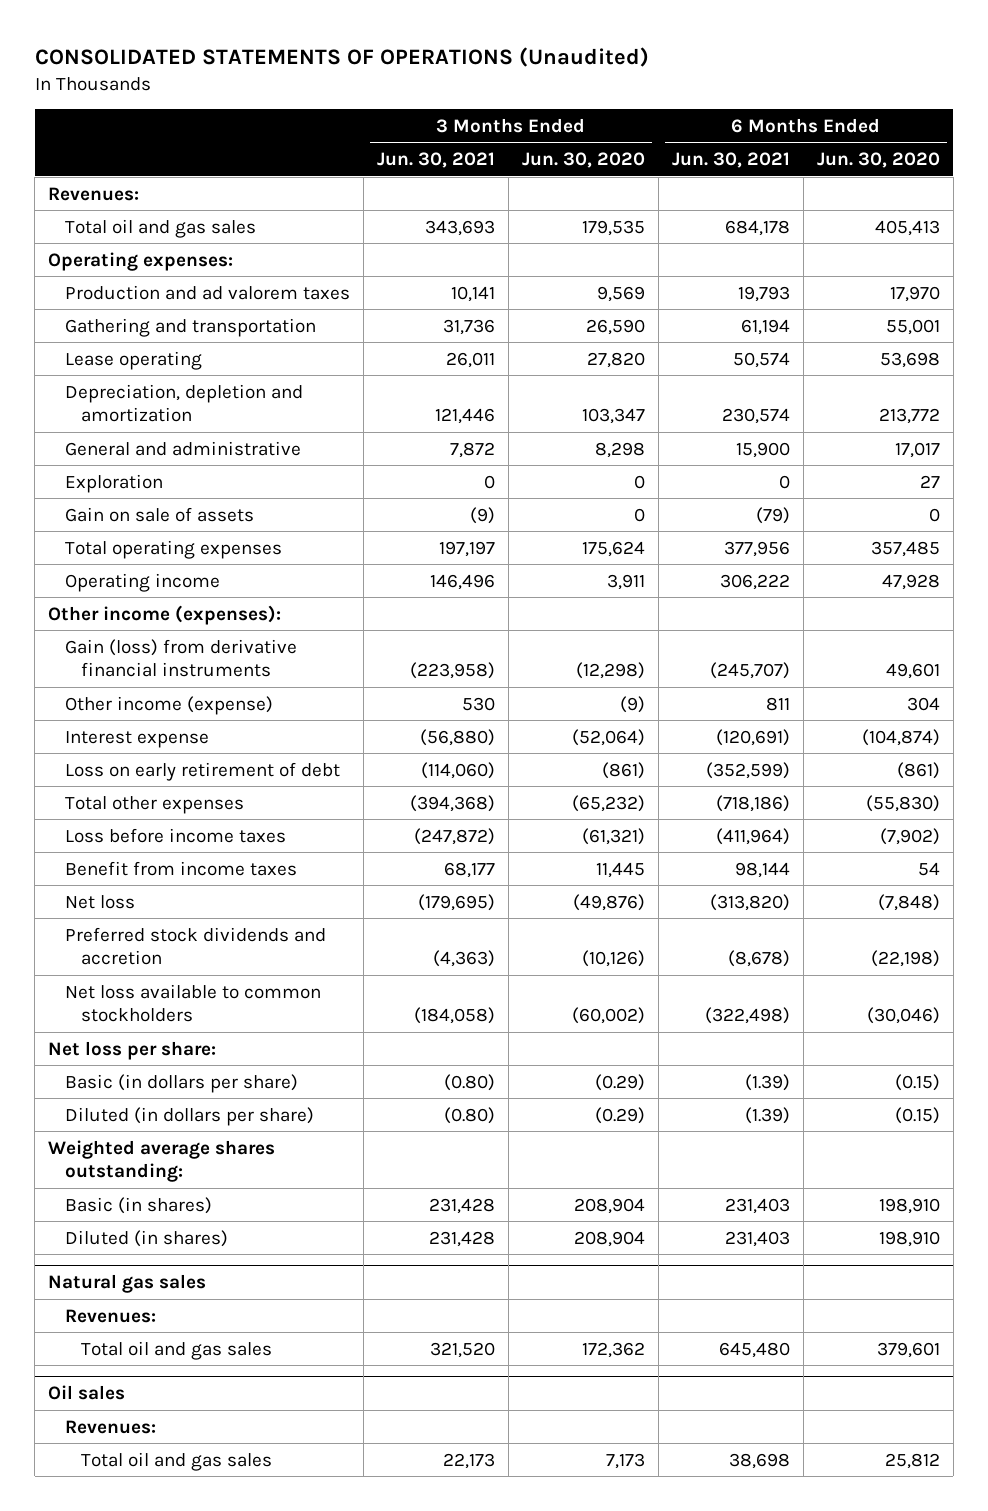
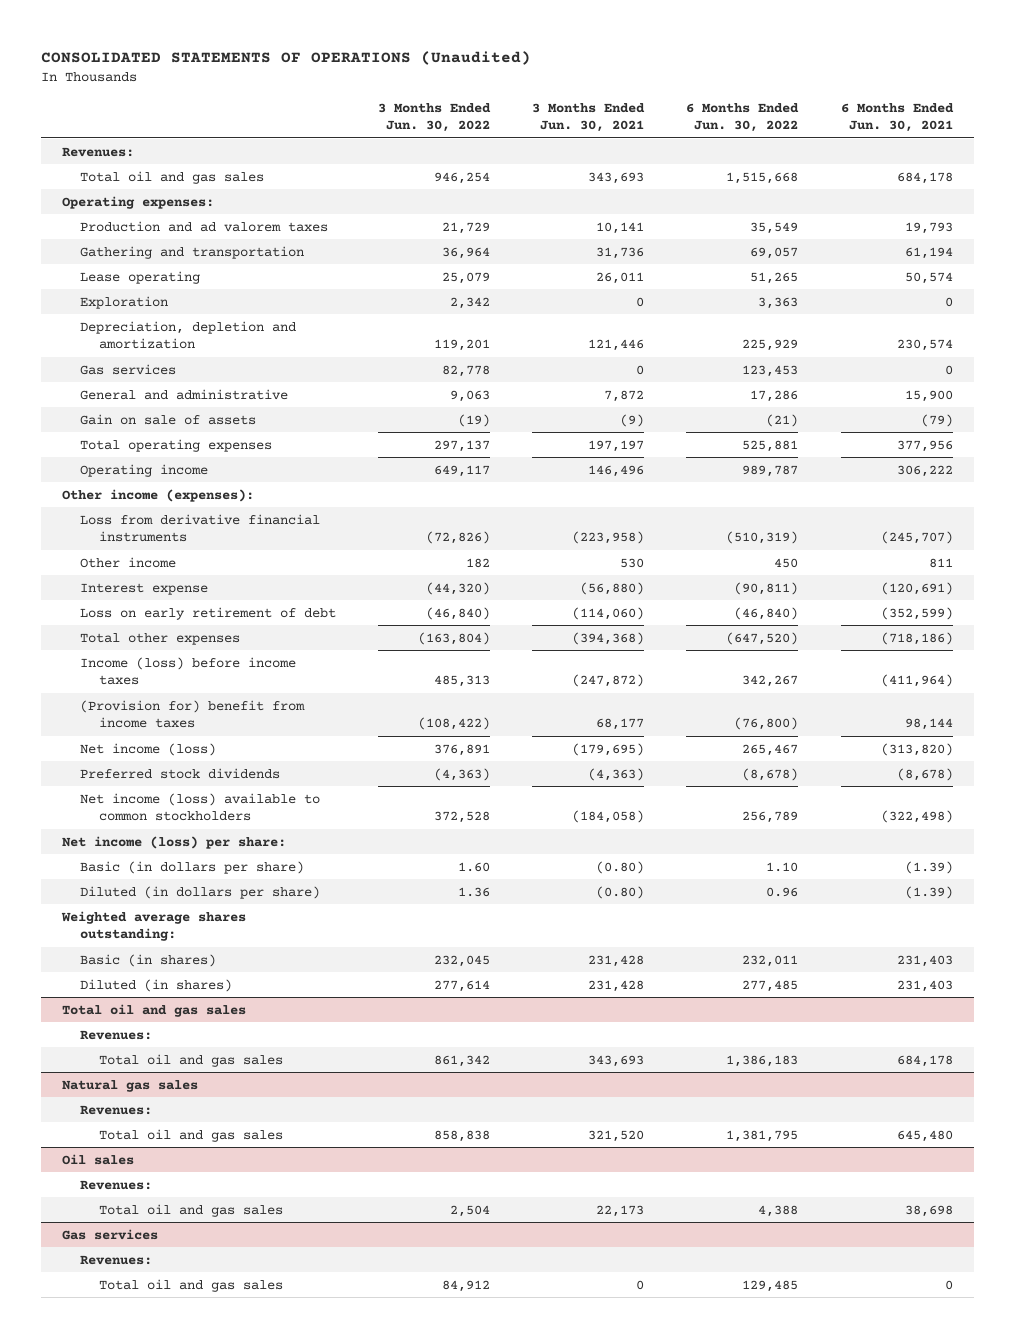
- | 3 Months Ended Jun. 30, 2021 | 3 Months Ended Jun. 30, 2020 | 6 Months Ended Jun. 30, 2021 | 6 Months Ended Jun. 30, 2020
+ | 3 Months Ended Jun. 30, 2022 | 3 Months Ended Jun. 30, 2021 | 6 Months Ended Jun. 30, 2022 | 6 Months Ended Jun. 30, 2021
moved up: Exploration | 2,342 | 0 | 3,363 | 0
+ Gas services | 82,778 | 0 | 123,453 | 0
- Gain (loss) from derivative financial instruments | (223,958) | (12,298) | (245,707) | 49,601
- Other income (expense) | 530 | (9) | 811 | 304
+ Loss from derivative financial instruments | (72,826) | (223,958) | (510,319) | (245,707)
+ Other income | 182 | 530 | 450 | 811
- Loss before income taxes | (247,872) | (61,321) | (411,964) | (7,902)
- Benefit from income taxes | 68,177 | 11,445 | 98,144 | 54
- Net loss | (179,695) | (49,876) | (313,820) | (7,848)
- Preferred stock dividends and accretion | (4,363) | (10,126) | (8,678) | (22,198)
- Net loss available to common stockholders | (184,058) | (60,002) | (322,498) | (30,046)
- Net loss per share:
+ Income (loss) before income taxes | 485,313 | (247,872) | 342,267 | (411,964)
+ (Provision for) benefit from income taxes | (108,422) | 68,177 | (76,800) | 98,144
+ Net income (loss) | 376,891 | (179,695) | 265,467 | (313,820)
+ Preferred stock dividends | (4,363) | (4,363) | (8,678) | (8,678)
+ Net income (loss) available to common stockholders | 372,528 | (184,058) | 256,789 | (322,498)
+ Net income (loss) per share:
+ Total oil and gas sales
+ Revenues:
+ Total oil and gas sales | 861,342 | 343,693 | 1,386,183 | 684,178
+ Gas services
+ Revenues:
+ Total oil and gas sales | 84,912 | 0 | 129,485 | 0

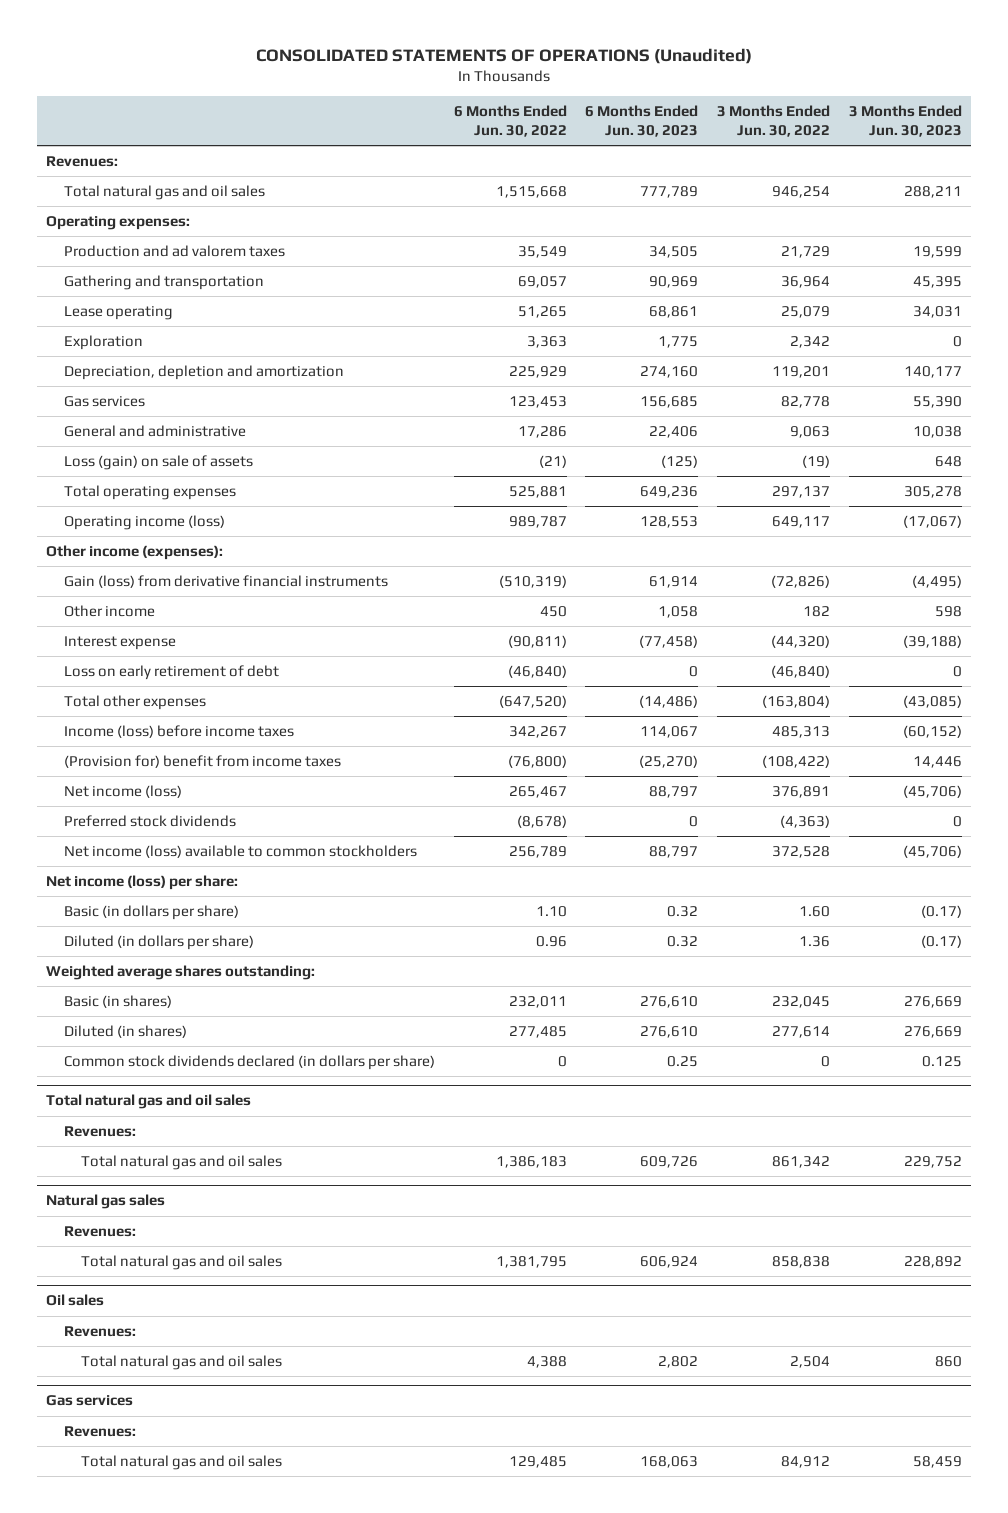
- | 3 Months Ended Jun. 30, 2022 | 3 Months Ended Jun. 30, 2021 | 6 Months Ended Jun. 30, 2022 | 6 Months Ended Jun. 30, 2021
+ | 6 Months Ended Jun. 30, 2022 | 6 Months Ended Jun. 30, 2023 | 3 Months Ended Jun. 30, 2022 | 3 Months Ended Jun. 30, 2023
- Total oil and gas sales | 946,254 | 343,693 | 1,515,668 | 684,178
+ Total natural gas and oil sales | 1,515,668 | 777,789 | 946,254 | 288,211
- Gain on sale of assets | (19) | (9) | (21) | (79)
+ Loss (gain) on sale of assets | (21) | (125) | (19) | 648
- Operating income | 649,117 | 146,496 | 989,787 | 306,222
+ Operating income (loss) | 989,787 | 128,553 | 649,117 | (17,067)
- Loss from derivative financial instruments | (72,826) | (223,958) | (510,319) | (245,707)
+ Gain (loss) from derivative financial instruments | (510,319) | 61,914 | (72,826) | (4,495)
- Total oil and gas sales
+ Common stock dividends declared (in dollars per share) | 0 | 0.25 | 0 | 0.125
+ Total natural gas and oil sales
- Total oil and gas sales | 861,342 | 343,693 | 1,386,183 | 684,178
+ Total natural gas and oil sales | 1,386,183 | 609,726 | 861,342 | 229,752
@ Natural gas sales
- Total oil and gas sales | 858,838 | 321,520 | 1,381,795 | 645,480
+ Total natural gas and oil sales | 1,381,795 | 606,924 | 858,838 | 228,892
@ Oil sales
- Total oil and gas sales | 2,504 | 22,173 | 4,388 | 38,698
+ Total natural gas and oil sales | 4,388 | 2,802 | 2,504 | 860
@ Gas services
- Total oil and gas sales | 84,912 | 0 | 129,485 | 0
+ Total natural gas and oil sales | 129,485 | 168,063 | 84,912 | 58,459

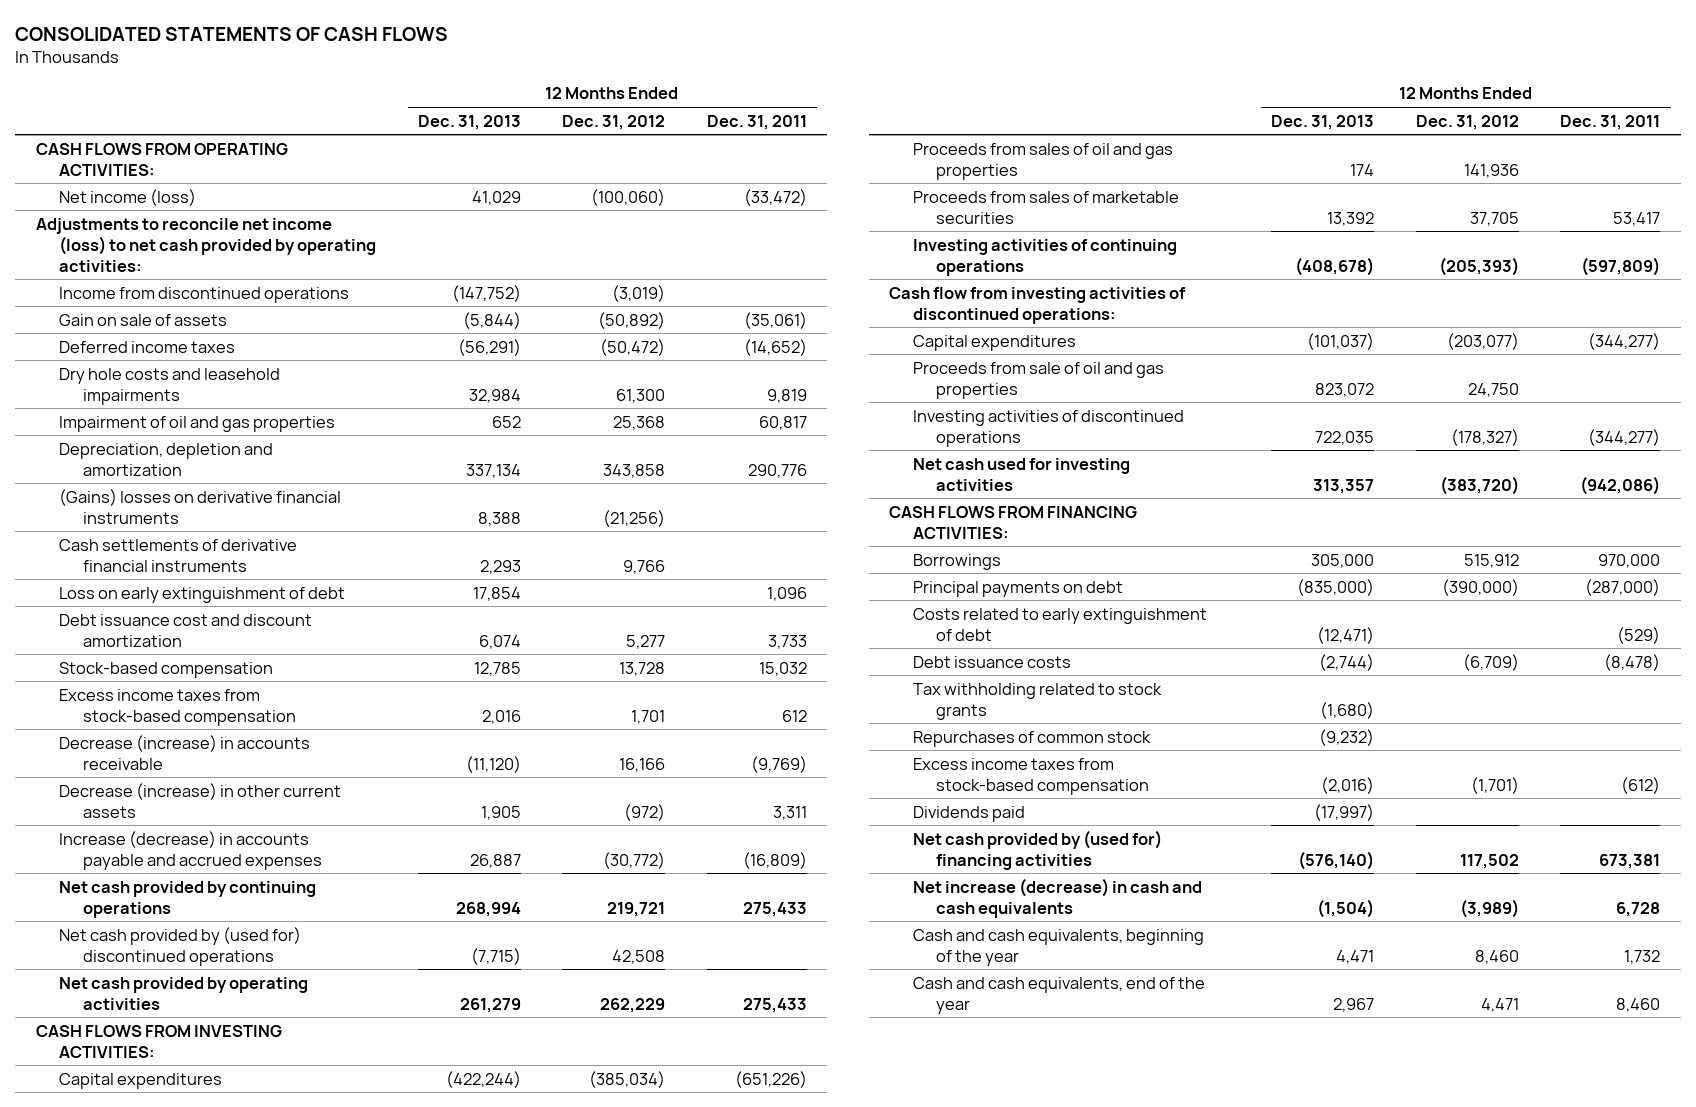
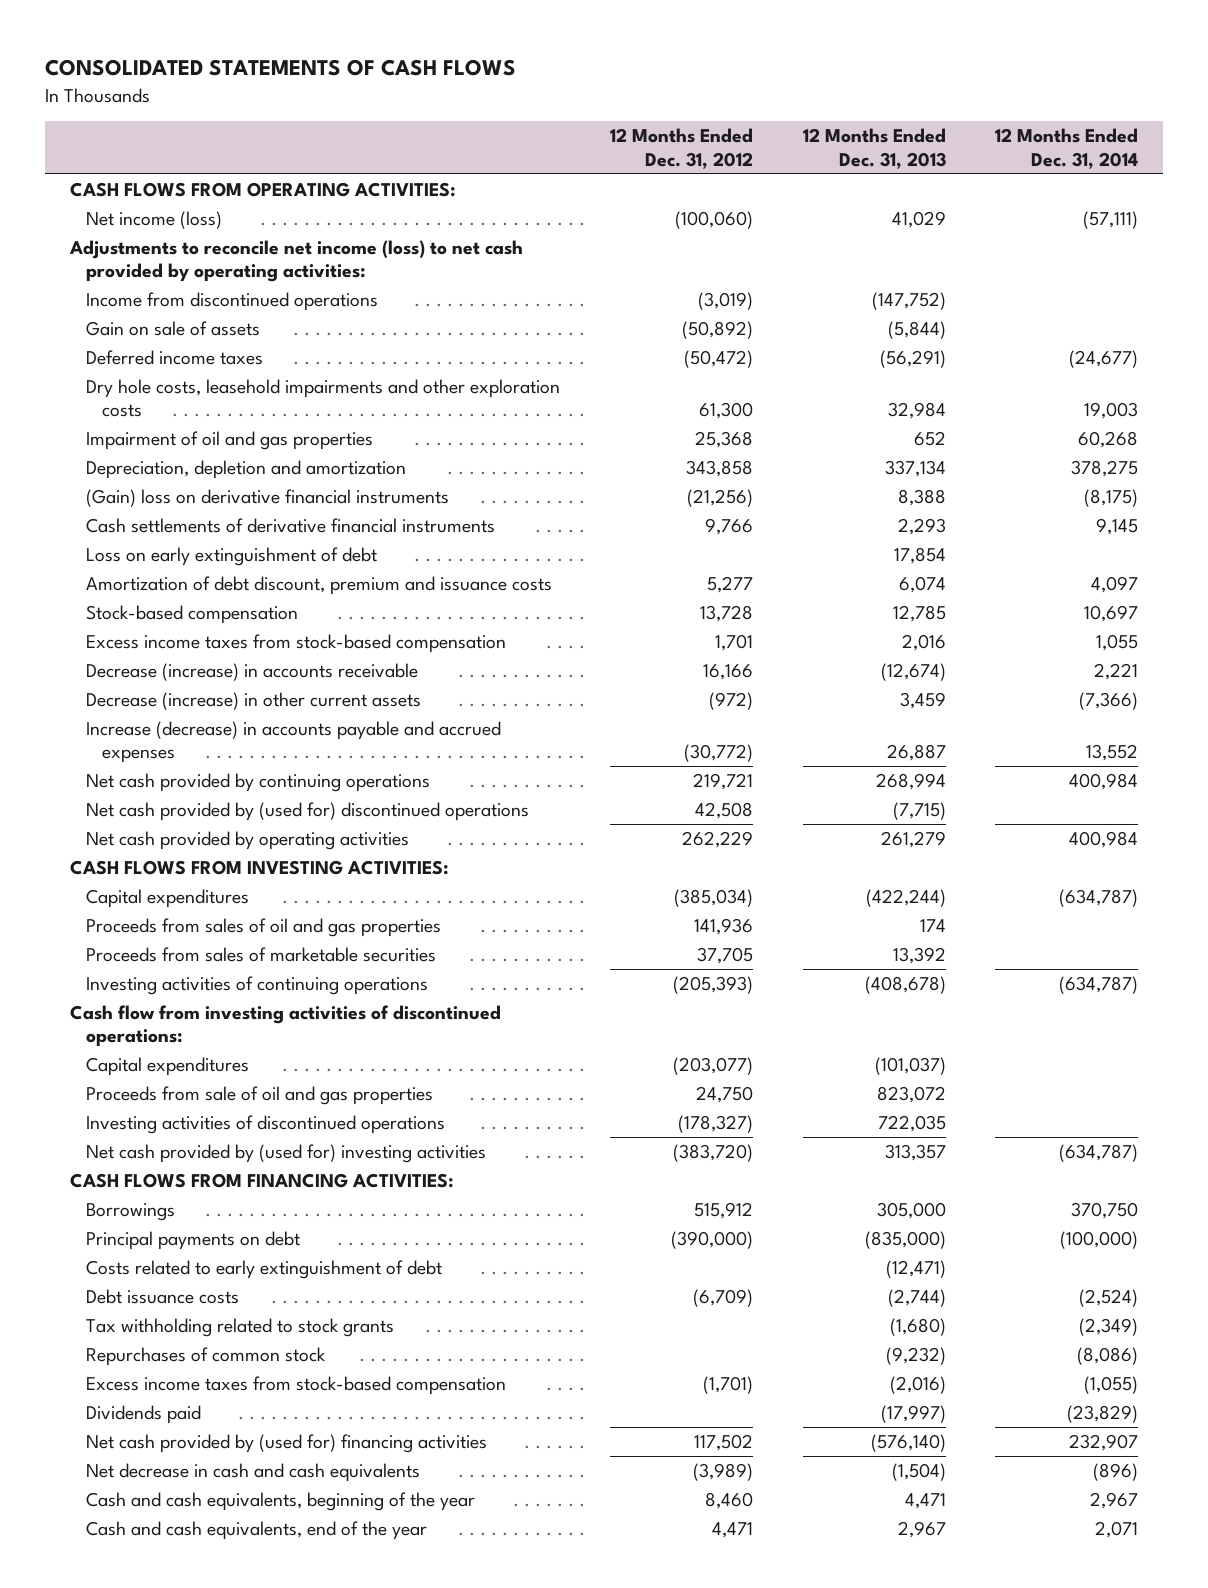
- | 12 Months Ended Dec. 31, 2013 | 12 Months Ended Dec. 31, 2012 | 12 Months Ended Dec. 31, 2011
+ | 12 Months Ended Dec. 31, 2012 | 12 Months Ended Dec. 31, 2013 | 12 Months Ended Dec. 31, 2014
- Dry hole costs and leasehold impairments | 32,984 | 61,300 | 9,819
+ Dry hole costs, leasehold impairments and other exploration costs | 61,300 | 32,984 | 19,003
- (Gains) losses on derivative financial instruments | 8,388 | (21,256) |
+ (Gain) loss on derivative financial instruments | (21,256) | 8,388 | (8,175)
- Debt issuance cost and discount amortization | 6,074 | 5,277 | 3,733
+ Amortization of debt discount, premium and issuance costs | 5,277 | 6,074 | 4,097
- Decrease (increase) in accounts receivable | (11,120) | 16,166 | (9,769)
- Decrease (increase) in other current assets | 1,905 | (972) | 3,311
+ Decrease (increase) in accounts receivable | 16,166 | (12,674) | 2,221
+ Decrease (increase) in other current assets | (972) | 3,459 | (7,366)
- Net cash used for investing activities | 313,357 | (383,720) | (942,086)
+ Net cash provided by (used for) investing activities | (383,720) | 313,357 | (634,787)
- Net increase (decrease) in cash and cash equivalents | (1,504) | (3,989) | 6,728
+ Net decrease in cash and cash equivalents | (3,989) | (1,504) | (896)

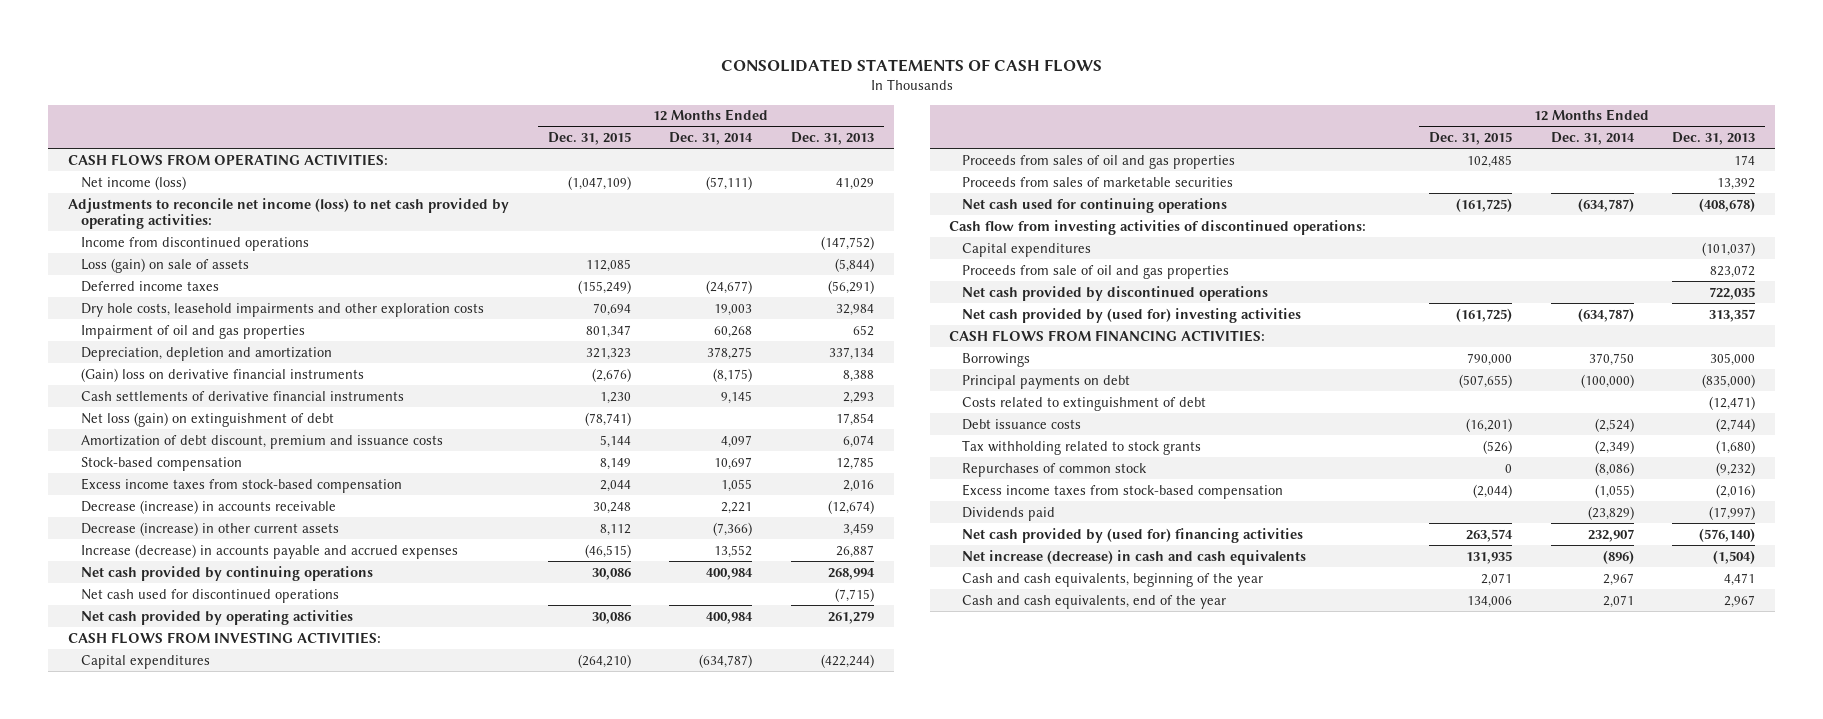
- | 12 Months Ended Dec. 31, 2012 | 12 Months Ended Dec. 31, 2013 | 12 Months Ended Dec. 31, 2014
+ | 12 Months Ended Dec. 31, 2015 | 12 Months Ended Dec. 31, 2014 | 12 Months Ended Dec. 31, 2013
- Gain on sale of assets | (50,892) | (5,844) |
+ Loss (gain) on sale of assets | 112,085 | | (5,844)
- Loss on early extinguishment of debt | | 17,854 |
+ Net loss (gain) on extinguishment of debt | (78,741) | | 17,854
- Net cash provided by (used for) discontinued operations | 42,508 | (7,715) |
+ Net cash used for discontinued operations | | | (7,715)
- Investing activities of continuing operations | (205,393) | (408,678) | (634,787)
+ Net cash used for continuing operations | (161,725) | (634,787) | (408,678)
- Investing activities of discontinued operations | (178,327) | 722,035 |
+ Net cash provided by discontinued operations | | | 722,035
- Costs related to early extinguishment of debt | | (12,471) |
+ Costs related to extinguishment of debt | | | (12,471)
- Net decrease in cash and cash equivalents | (3,989) | (1,504) | (896)
+ Net increase (decrease) in cash and cash equivalents | 131,935 | (896) | (1,504)

